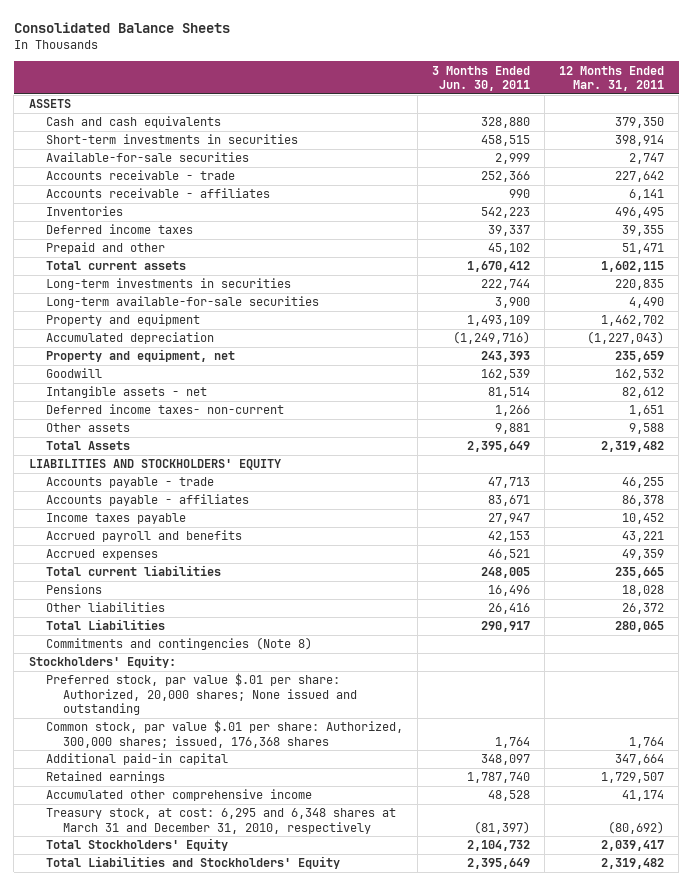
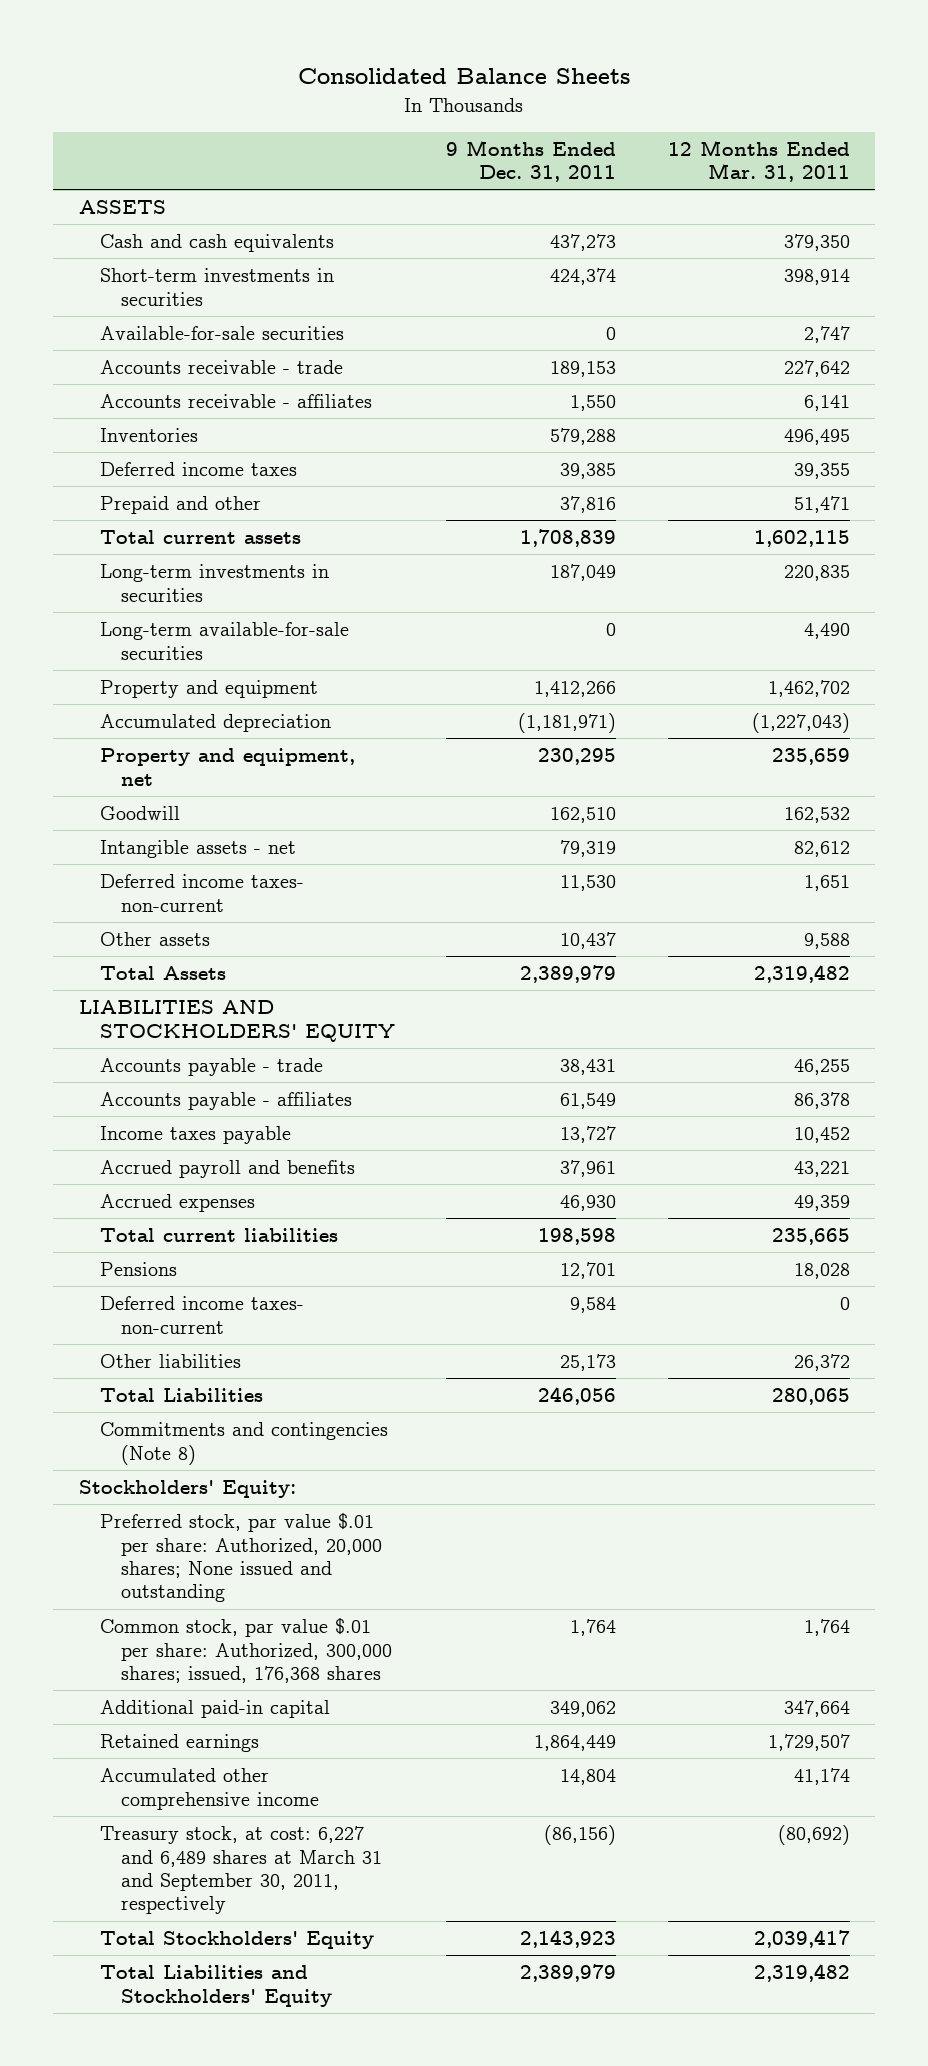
- | 3 Months Ended Jun. 30, 2011 | 12 Months Ended Mar. 31, 2011
+ | 9 Months Ended Dec. 31, 2011 | 12 Months Ended Mar. 31, 2011
+ Deferred income taxes- non-current | 9,584 | 0
- Treasury stock, at cost: 6,295 and 6,348 shares at March 31 and December 31, 2010, respectively | (81,397) | (80,692)
+ Treasury stock, at cost: 6,227 and 6,489 shares at March 31 and September 30, 2011, respectively | (86,156) | (80,692)

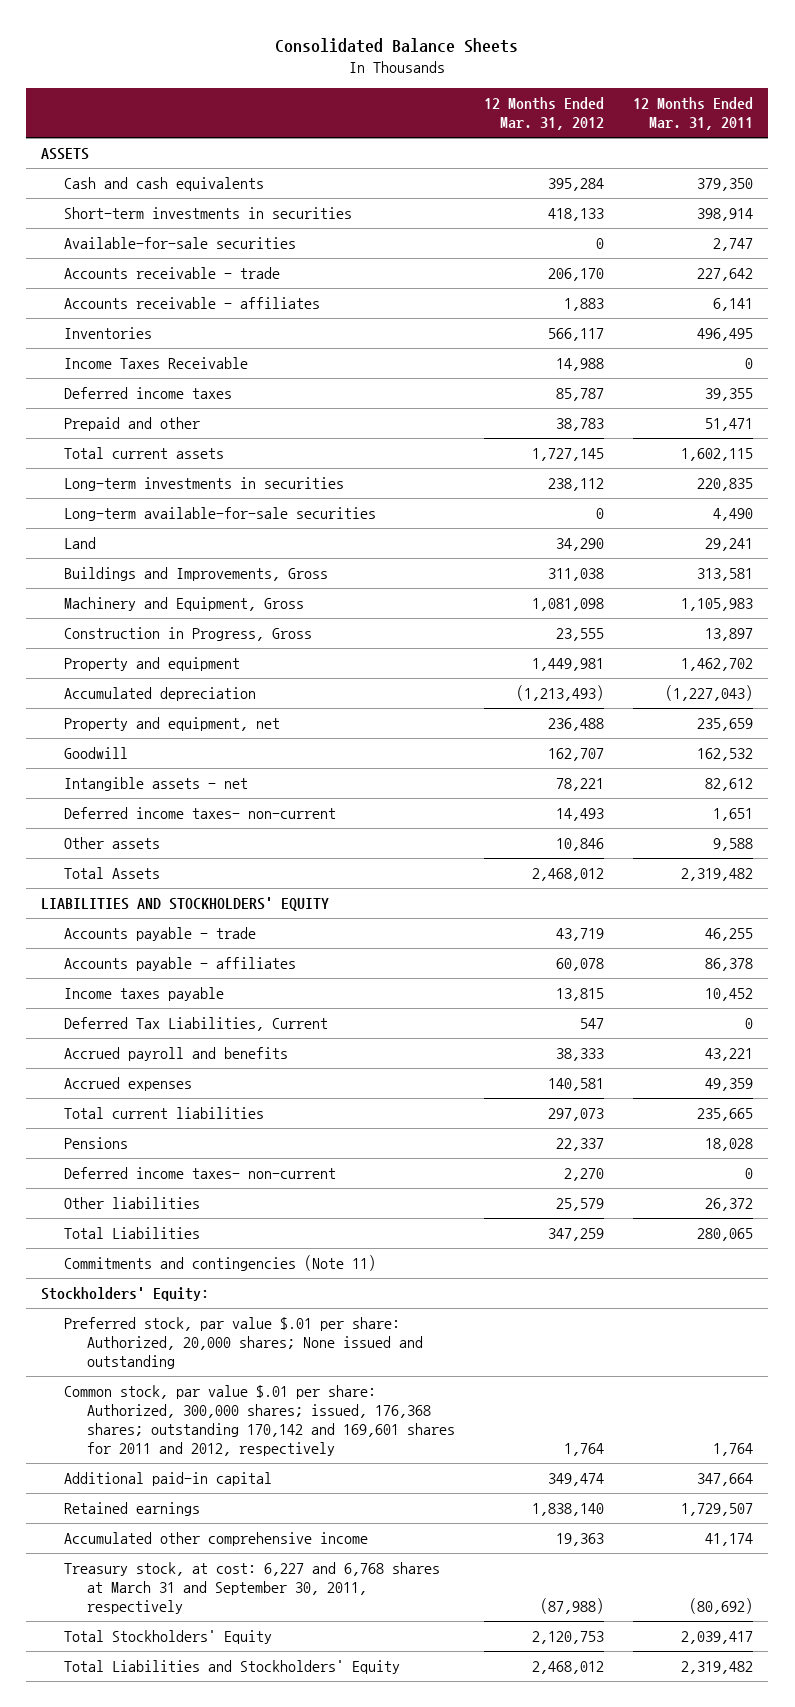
- | 9 Months Ended Dec. 31, 2011 | 12 Months Ended Mar. 31, 2011
+ | 12 Months Ended Mar. 31, 2012 | 12 Months Ended Mar. 31, 2011
+ Income Taxes Receivable | 14,988 | 0
+ Land | 34,290 | 29,241
+ Buildings and Improvements, Gross | 311,038 | 313,581
+ Machinery and Equipment, Gross | 1,081,098 | 1,105,983
+ Construction in Progress, Gross | 23,555 | 13,897
+ Deferred Tax Liabilities, Current | 547 | 0
- Commitments and contingencies (Note 8)
+ Commitments and contingencies (Note 11)
- Common stock, par value $.01 per share: Authorized, 300,000 shares; issued, 176,368 shares | 1,764 | 1,764
+ Common stock, par value $.01 per share: Authorized, 300,000 shares; issued, 176,368 shares; outstanding 170,142 and 169,601 shares for 2011 and 2012, respectively | 1,764 | 1,764
- Treasury stock, at cost: 6,227 and 6,489 shares at March 31 and September 30, 2011, respectively | (86,156) | (80,692)
+ Treasury stock, at cost: 6,227 and 6,768 shares at March 31 and September 30, 2011, respectively | (87,988) | (80,692)

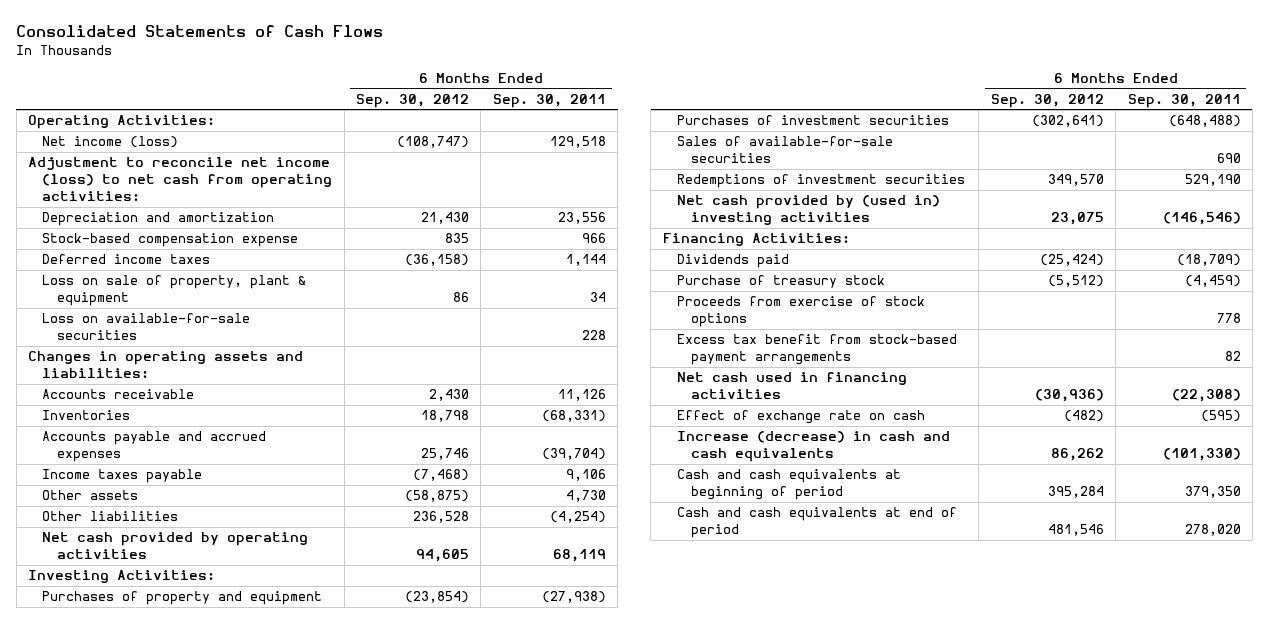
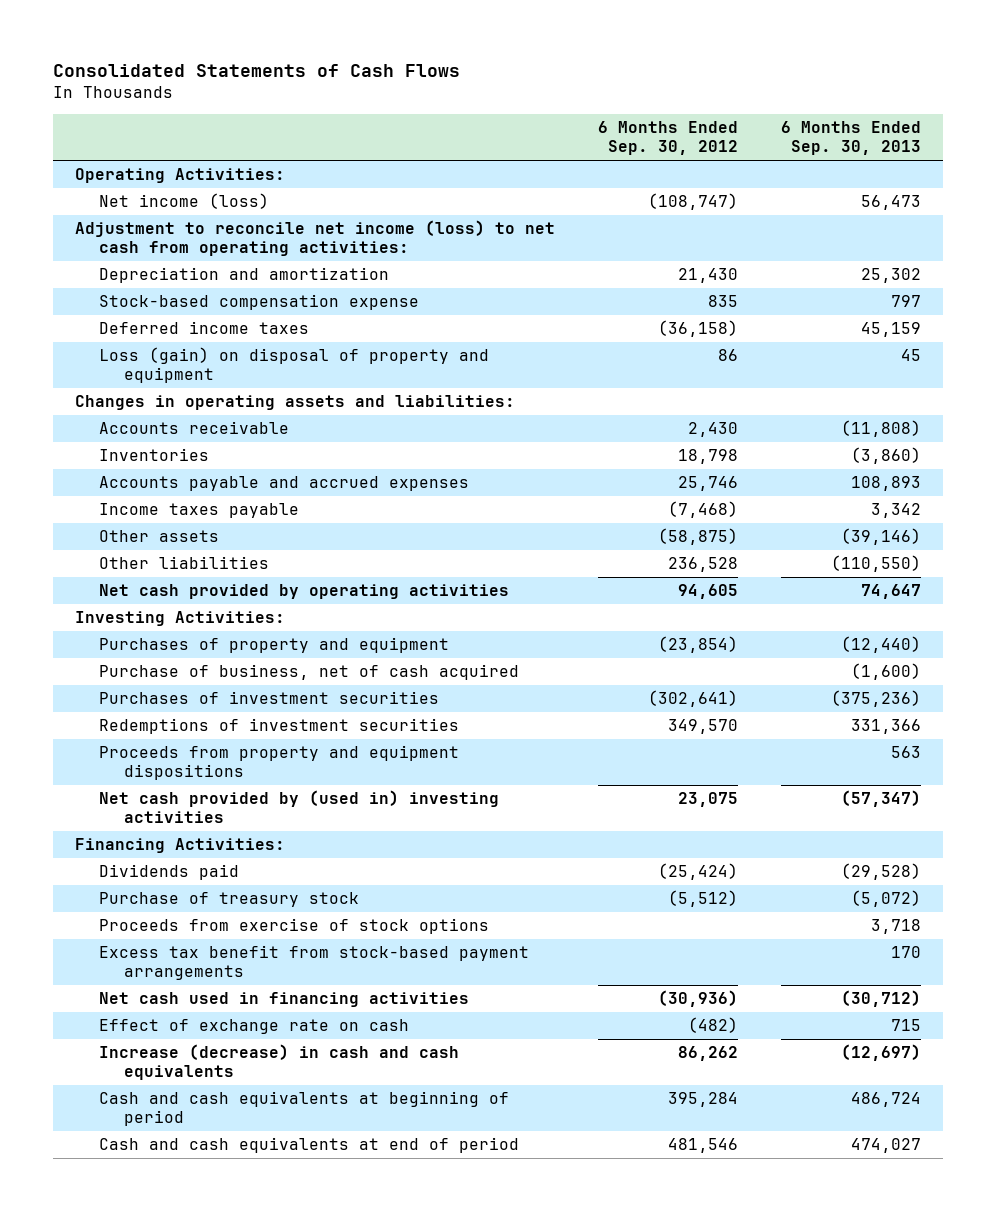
- | 6 Months Ended Sep. 30, 2012 | 6 Months Ended Sep. 30, 2011
+ | 6 Months Ended Sep. 30, 2012 | 6 Months Ended Sep. 30, 2013
- Loss on sale of property, plant & equipment | 86 | 34
- Loss on available-for-sale securities | | 228
+ Loss (gain) on disposal of property and equipment | 86 | 45
+ Purchase of business, net of cash acquired | | (1,600)
- Sales of available-for-sale securities | | 690
+ Proceeds from property and equipment dispositions | | 563

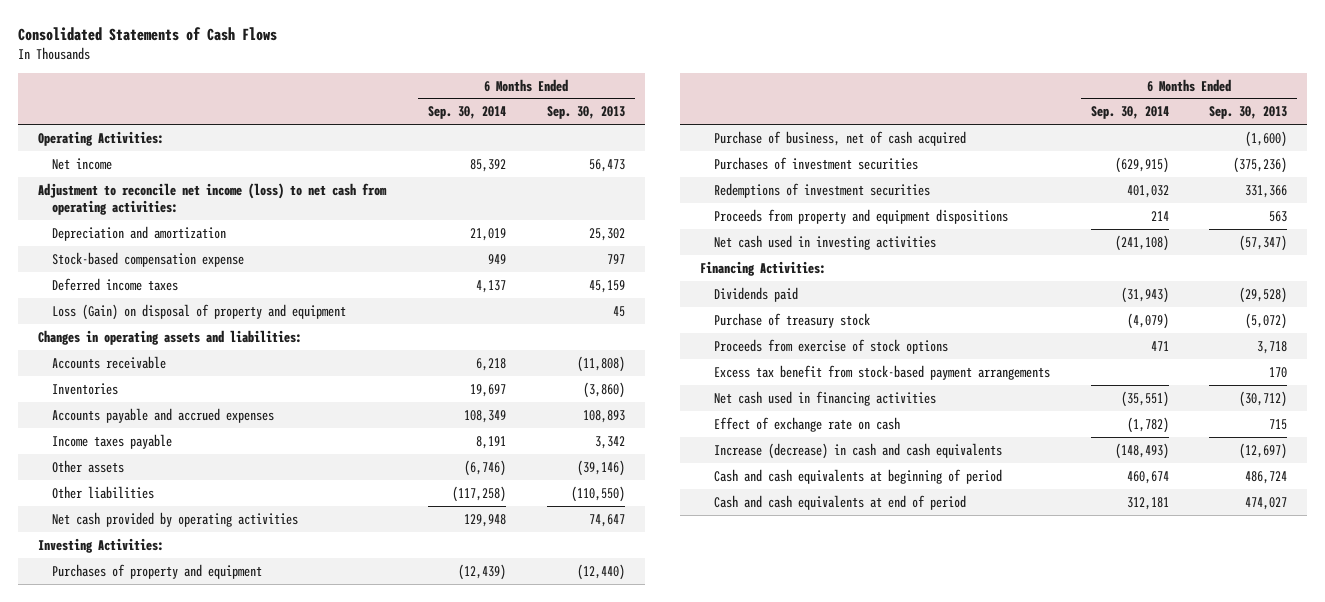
- | 6 Months Ended Sep. 30, 2012 | 6 Months Ended Sep. 30, 2013
+ | 6 Months Ended Sep. 30, 2014 | 6 Months Ended Sep. 30, 2013
- Net income (loss) | (108,747) | 56,473
+ Net income | 85,392 | 56,473
- Loss (gain) on disposal of property and equipment | 86 | 45
+ Loss (Gain) on disposal of property and equipment | | 45
- Net cash provided by (used in) investing activities | 23,075 | (57,347)
+ Net cash used in investing activities | (241,108) | (57,347)

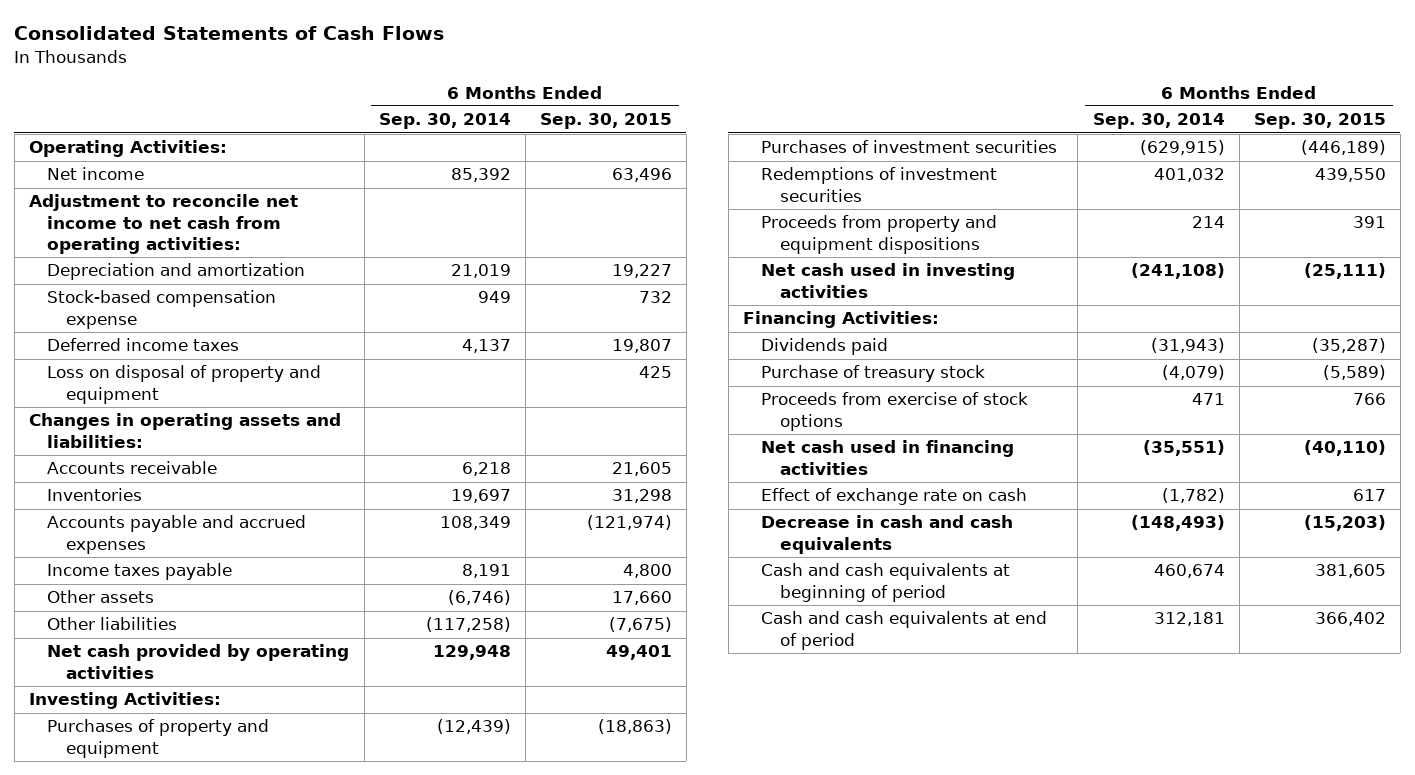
- | 6 Months Ended Sep. 30, 2014 | 6 Months Ended Sep. 30, 2013
+ | 6 Months Ended Sep. 30, 2014 | 6 Months Ended Sep. 30, 2015
- Adjustment to reconcile net income (loss) to net cash from operating activities:
+ Adjustment to reconcile net income to net cash from operating activities:
- Loss (Gain) on disposal of property and equipment | | 45
+ Loss on disposal of property and equipment | | 425
- Purchase of business, net of cash acquired | | (1,600)
- Excess tax benefit from stock-based payment arrangements | | 170
- Increase (decrease) in cash and cash equivalents | (148,493) | (12,697)
+ Decrease in cash and cash equivalents | (148,493) | (15,203)

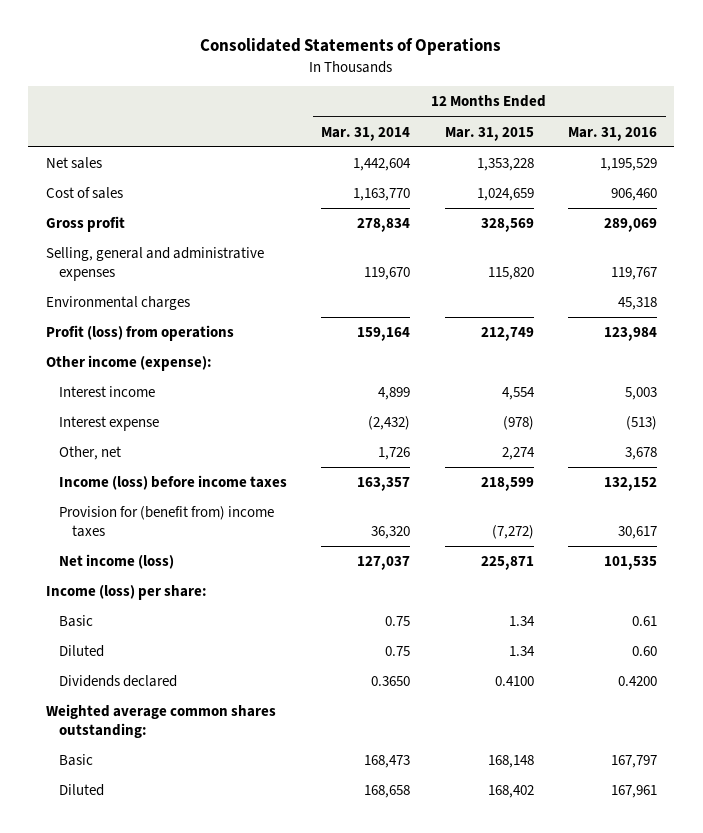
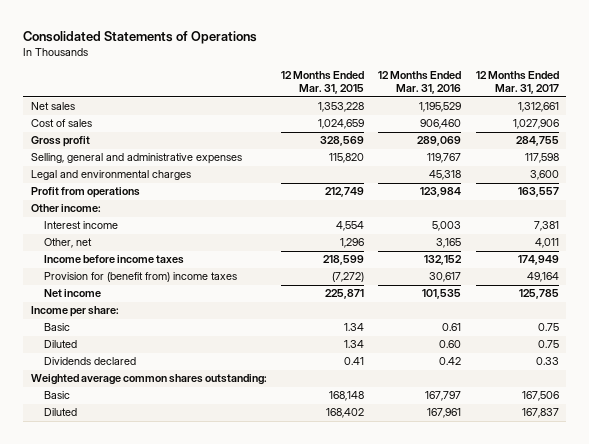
- | 12 Months Ended Mar. 31, 2014 | 12 Months Ended Mar. 31, 2015 | 12 Months Ended Mar. 31, 2016
+ | 12 Months Ended Mar. 31, 2015 | 12 Months Ended Mar. 31, 2016 | 12 Months Ended Mar. 31, 2017
- Environmental charges | | | 45,318
- Profit (loss) from operations | 159,164 | 212,749 | 123,984
- Other income (expense):
+ Legal and environmental charges | | 45,318 | 3,600
+ Profit from operations | 212,749 | 123,984 | 163,557
+ Other income:
- Interest expense | (2,432) | (978) | (513)
- Other, net | 1,726 | 2,274 | 3,678
- Income (loss) before income taxes | 163,357 | 218,599 | 132,152
+ Other, net | 1,296 | 3,165 | 4,011
+ Income before income taxes | 218,599 | 132,152 | 174,949
- Net income (loss) | 127,037 | 225,871 | 101,535
- Income (loss) per share:
+ Net income | 225,871 | 101,535 | 125,785
+ Income per share:
- Dividends declared | 0.3650 | 0.4100 | 0.4200
+ Dividends declared | 0.41 | 0.42 | 0.33

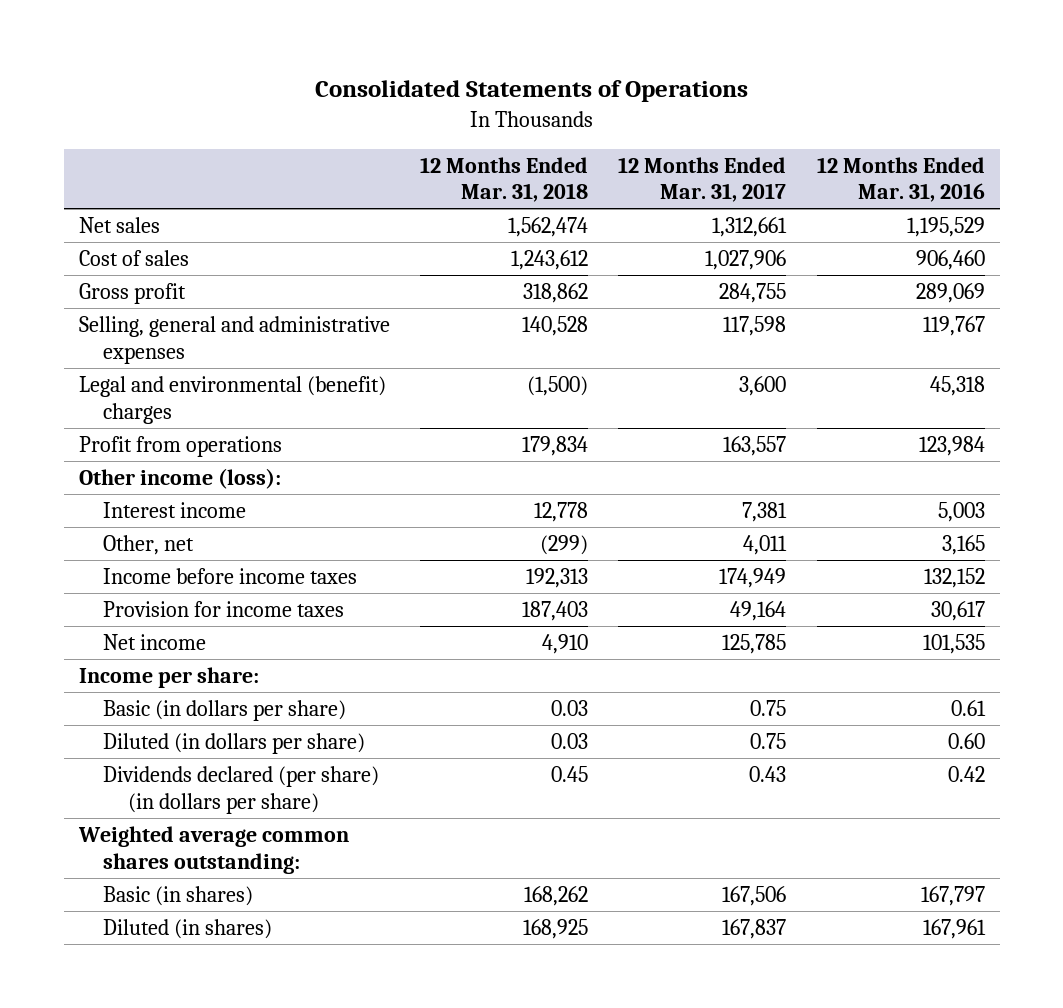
- | 12 Months Ended Mar. 31, 2015 | 12 Months Ended Mar. 31, 2016 | 12 Months Ended Mar. 31, 2017
+ | 12 Months Ended Mar. 31, 2018 | 12 Months Ended Mar. 31, 2017 | 12 Months Ended Mar. 31, 2016
- Legal and environmental charges | | 45,318 | 3,600
+ Legal and environmental (benefit) charges | (1,500) | 3,600 | 45,318
- Other income:
+ Other income (loss):
- Provision for (benefit from) income taxes | (7,272) | 30,617 | 49,164
+ Provision for income taxes | 187,403 | 49,164 | 30,617
- Basic | 1.34 | 0.61 | 0.75
- Diluted | 1.34 | 0.60 | 0.75
- Dividends declared | 0.41 | 0.42 | 0.33
+ Basic (in dollars per share) | 0.03 | 0.75 | 0.61
+ Diluted (in dollars per share) | 0.03 | 0.75 | 0.60
+ Dividends declared (per share) (in dollars per share) | 0.45 | 0.43 | 0.42
- Basic | 168,148 | 167,797 | 167,506
- Diluted | 168,402 | 167,961 | 167,837
+ Basic (in shares) | 168,262 | 167,506 | 167,797
+ Diluted (in shares) | 168,925 | 167,837 | 167,961

